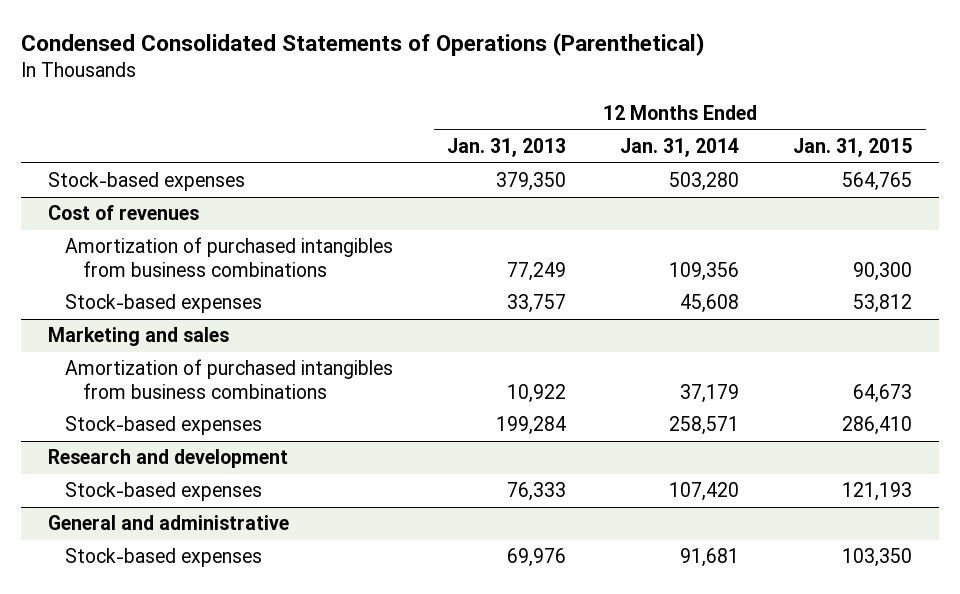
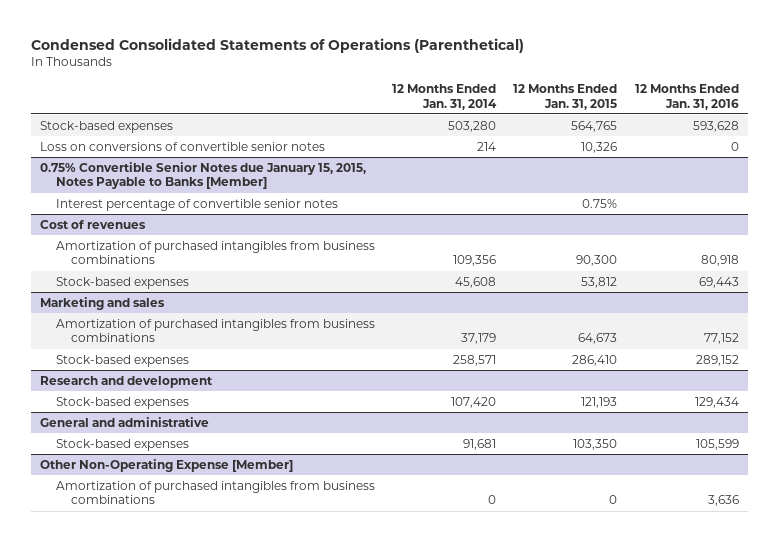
- | 12 Months Ended Jan. 31, 2013 | 12 Months Ended Jan. 31, 2014 | 12 Months Ended Jan. 31, 2015
+ | 12 Months Ended Jan. 31, 2014 | 12 Months Ended Jan. 31, 2015 | 12 Months Ended Jan. 31, 2016
+ Loss on conversions of convertible senior notes | 214 | 10,326 | 0
+ 0.75% Convertible Senior Notes due January 15, 2015, Notes Payable to Banks [Member]
+ Interest percentage of convertible senior notes | | 0.75% |
+ Other Non-Operating Expense [Member]
+ Amortization of purchased intangibles from business combinations | 0 | 0 | 3,636

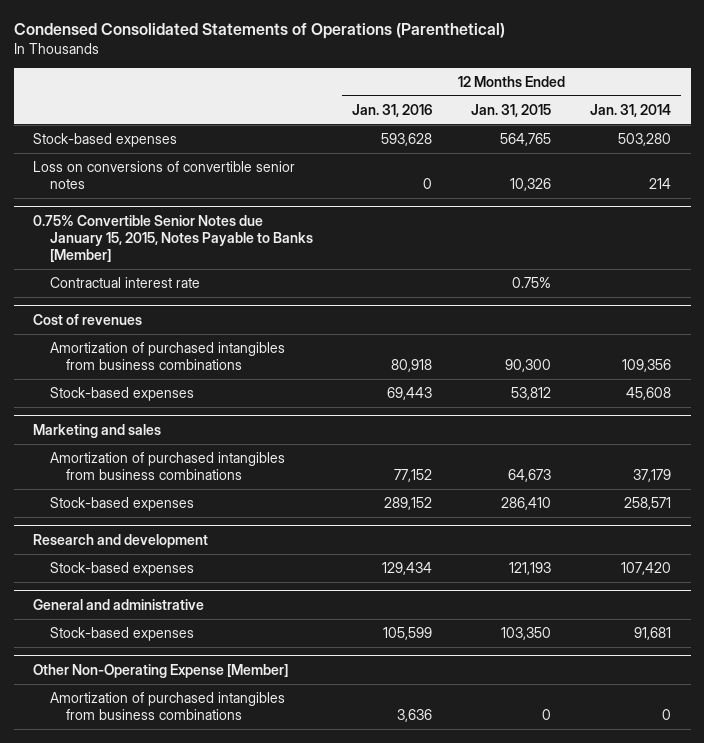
- | 12 Months Ended Jan. 31, 2014 | 12 Months Ended Jan. 31, 2015 | 12 Months Ended Jan. 31, 2016
+ | 12 Months Ended Jan. 31, 2016 | 12 Months Ended Jan. 31, 2015 | 12 Months Ended Jan. 31, 2014
@ 0.75% Convertible Senior Notes due January 15, 2015, Notes Payable to Banks [Member]
- Interest percentage of convertible senior notes | | 0.75% |
+ Contractual interest rate | | 0.75% |

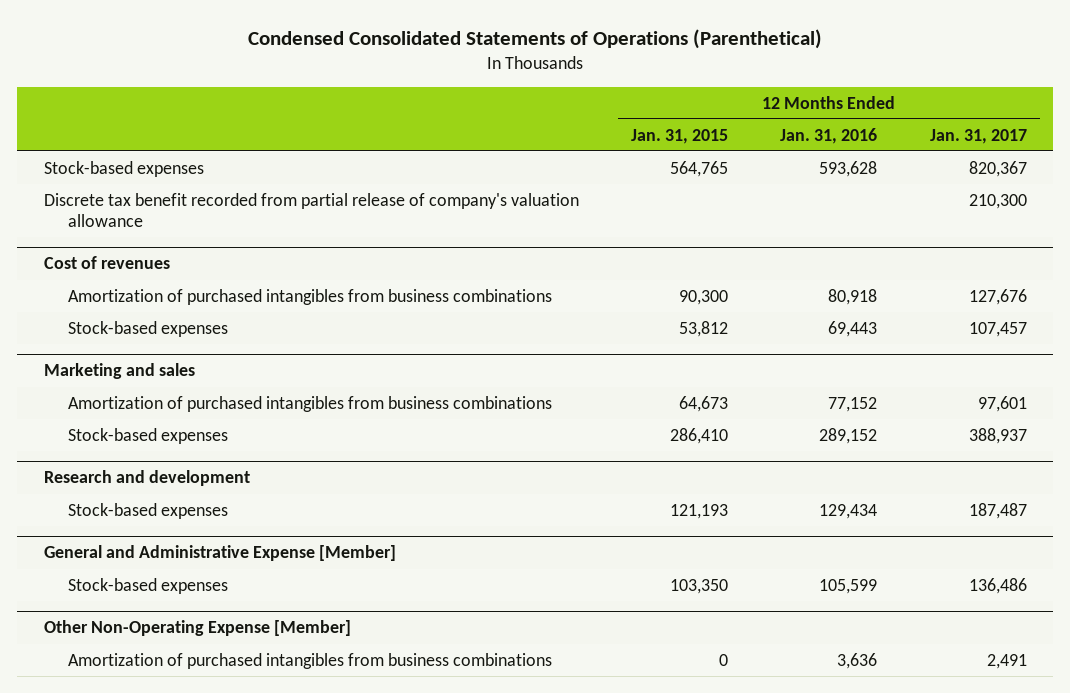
- | 12 Months Ended Jan. 31, 2016 | 12 Months Ended Jan. 31, 2015 | 12 Months Ended Jan. 31, 2014
+ | 12 Months Ended Jan. 31, 2015 | 12 Months Ended Jan. 31, 2016 | 12 Months Ended Jan. 31, 2017
- Loss on conversions of convertible senior notes | 0 | 10,326 | 214
- 0.75% Convertible Senior Notes due January 15, 2015, Notes Payable to Banks [Member]
- Contractual interest rate | | 0.75% |
+ Discrete tax benefit recorded from partial release of company's valuation allowance | | | 210,300
- General and administrative
+ General and Administrative Expense [Member]

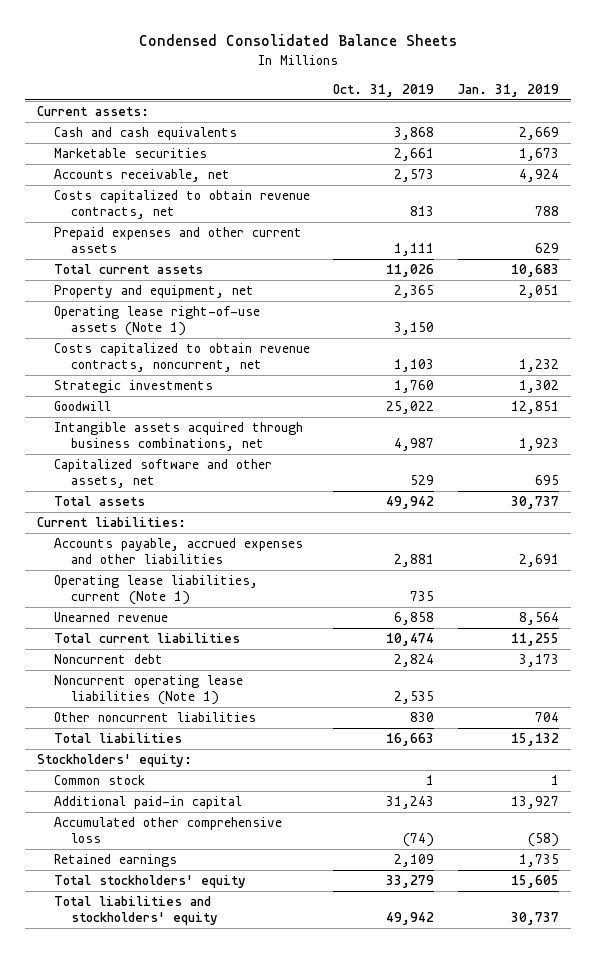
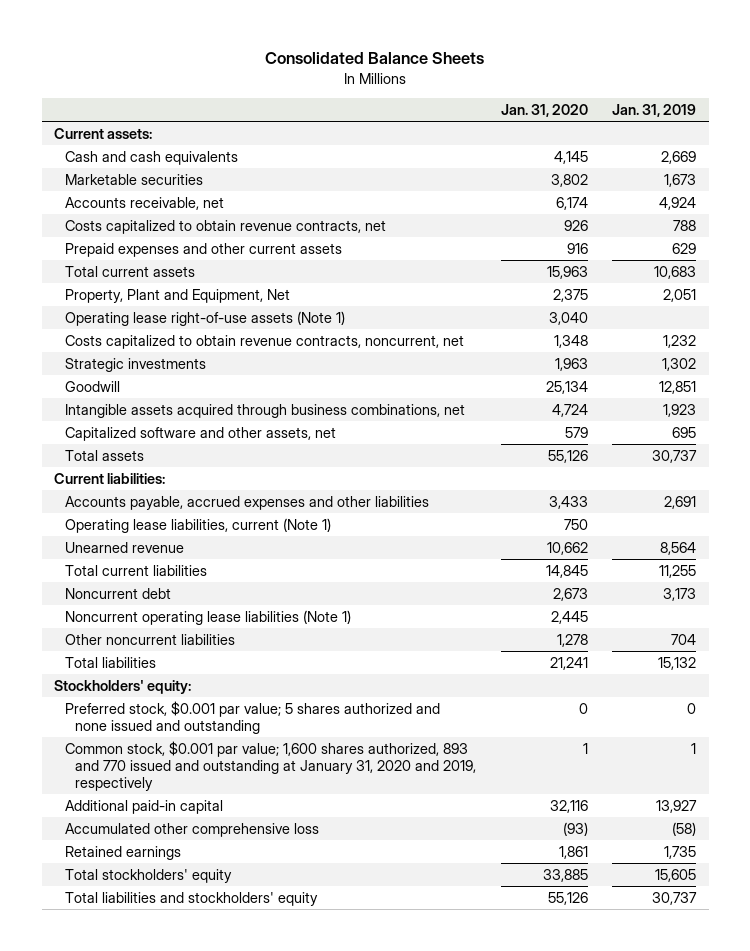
- Condensed Consolidated Balance Sheets
+ Consolidated Balance Sheets
- | Oct. 31, 2019 | Jan. 31, 2019
+ | Jan. 31, 2020 | Jan. 31, 2019
- Property and equipment, net | 2,365 | 2,051
+ Property, Plant and Equipment, Net | 2,375 | 2,051
- Common stock | 1 | 1
+ Preferred stock, $0.001 par value; 5 shares authorized and none issued and outstanding | 0 | 0
+ Common stock, $0.001 par value; 1,600 shares authorized, 893 and 770 issued and outstanding at January 31, 2020 and 2019, respectively | 1 | 1

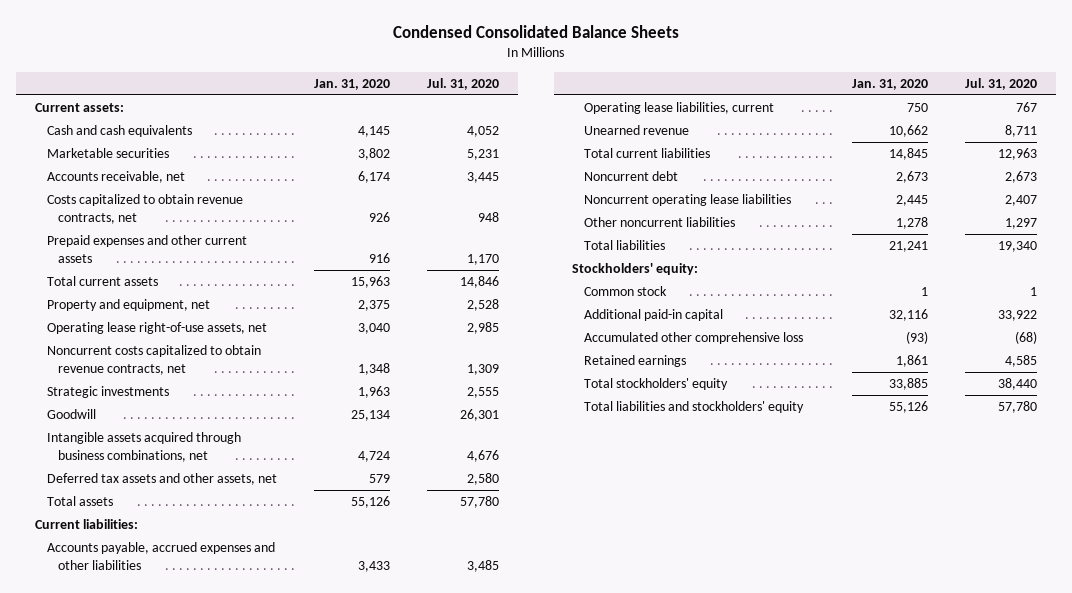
- Consolidated Balance Sheets
+ Condensed Consolidated Balance Sheets
- | Jan. 31, 2020 | Jan. 31, 2019
+ | Jan. 31, 2020 | Jul. 31, 2020
- Property, Plant and Equipment, Net | 2,375 | 2,051
- Operating lease right-of-use assets (Note 1) | 3,040 |
- Costs capitalized to obtain revenue contracts, noncurrent, net | 1,348 | 1,232
+ Property and equipment, net | 2,375 | 2,528
+ Operating lease right-of-use assets, net | 3,040 | 2,985
+ Noncurrent costs capitalized to obtain revenue contracts, net | 1,348 | 1,309
- Capitalized software and other assets, net | 579 | 695
+ Deferred tax assets and other assets, net | 579 | 2,580
- Operating lease liabilities, current (Note 1) | 750 |
+ Operating lease liabilities, current | 750 | 767
- Noncurrent operating lease liabilities (Note 1) | 2,445 |
+ Noncurrent operating lease liabilities | 2,445 | 2,407
- Preferred stock, $0.001 par value; 5 shares authorized and none issued and outstanding | 0 | 0
- Common stock, $0.001 par value; 1,600 shares authorized, 893 and 770 issued and outstanding at January 31, 2020 and 2019, respectively | 1 | 1
+ Common stock | 1 | 1

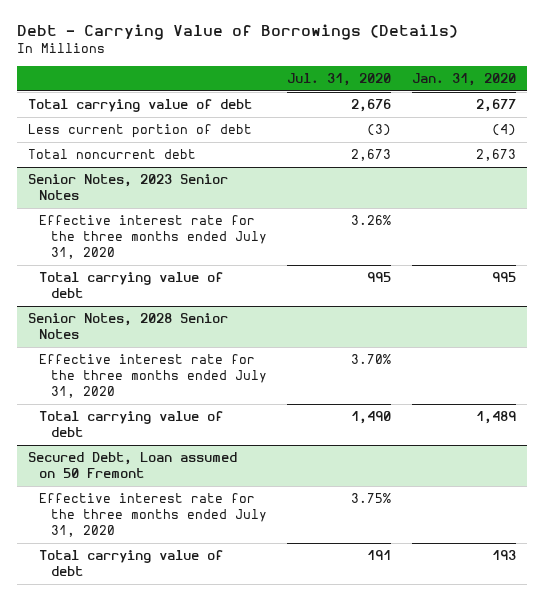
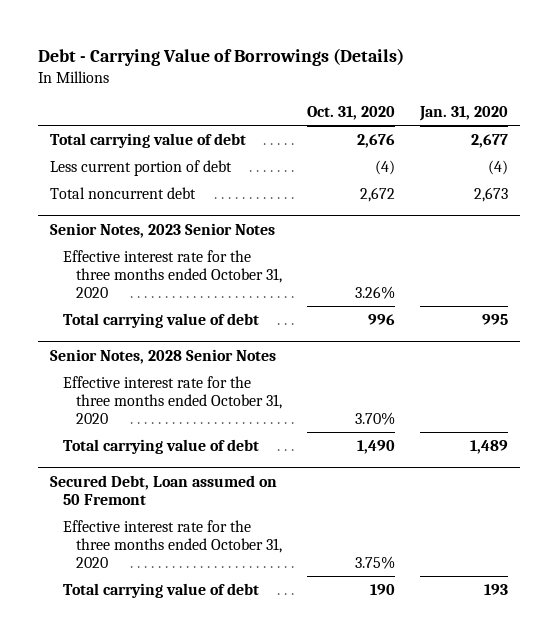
- | Jul. 31, 2020 | Jan. 31, 2020
+ | Oct. 31, 2020 | Jan. 31, 2020
@ Senior Notes, 2023 Senior Notes
- Effective interest rate for the three months ended July 31, 2020 | 3.26% |
+ Effective interest rate for the three months ended October 31, 2020 | 3.26% |
@ Senior Notes, 2028 Senior Notes
- Effective interest rate for the three months ended July 31, 2020 | 3.70% |
+ Effective interest rate for the three months ended October 31, 2020 | 3.70% |
@ Secured Debt, Loan assumed on 50 Fremont
- Effective interest rate for the three months ended July 31, 2020 | 3.75% |
+ Effective interest rate for the three months ended October 31, 2020 | 3.75% |

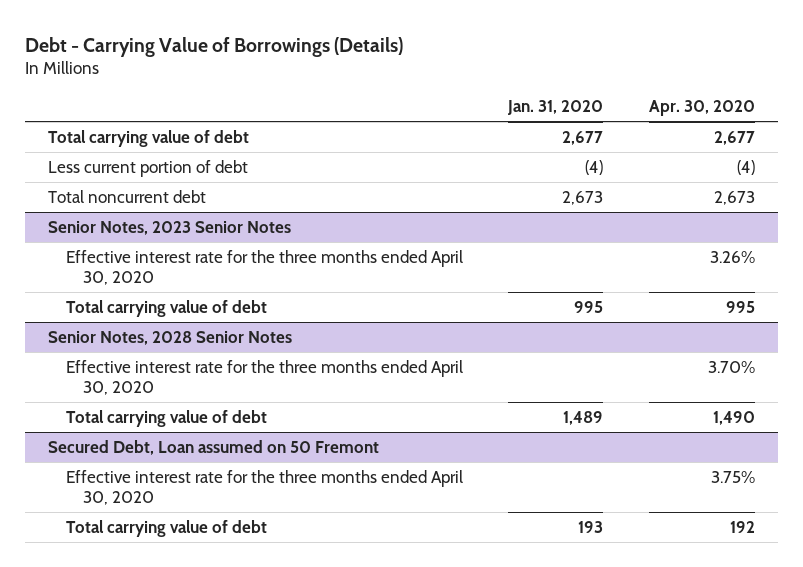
- | Oct. 31, 2020 | Jan. 31, 2020
+ | Jan. 31, 2020 | Apr. 30, 2020
@ Senior Notes, 2023 Senior Notes
- Effective interest rate for the three months ended October 31, 2020 | 3.26% |
+ Effective interest rate for the three months ended April 30, 2020 | | 3.26%
@ Senior Notes, 2028 Senior Notes
- Effective interest rate for the three months ended October 31, 2020 | 3.70% |
+ Effective interest rate for the three months ended April 30, 2020 | | 3.70%
@ Secured Debt, Loan assumed on 50 Fremont
- Effective interest rate for the three months ended October 31, 2020 | 3.75% |
+ Effective interest rate for the three months ended April 30, 2020 | | 3.75%

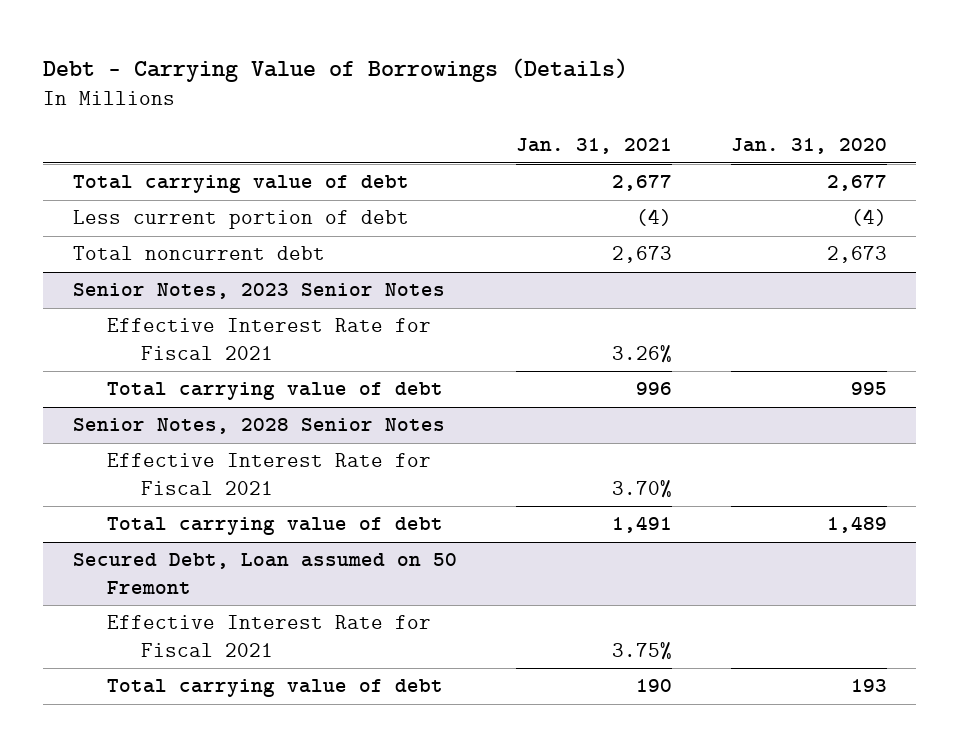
- | Jan. 31, 2020 | Apr. 30, 2020
+ | Jan. 31, 2021 | Jan. 31, 2020
@ Senior Notes, 2023 Senior Notes
- Effective interest rate for the three months ended April 30, 2020 | | 3.26%
+ Effective Interest Rate for Fiscal 2021 | 3.26% |
@ Senior Notes, 2028 Senior Notes
- Effective interest rate for the three months ended April 30, 2020 | | 3.70%
+ Effective Interest Rate for Fiscal 2021 | 3.70% |
@ Secured Debt, Loan assumed on 50 Fremont
- Effective interest rate for the three months ended April 30, 2020 | | 3.75%
+ Effective Interest Rate for Fiscal 2021 | 3.75% |

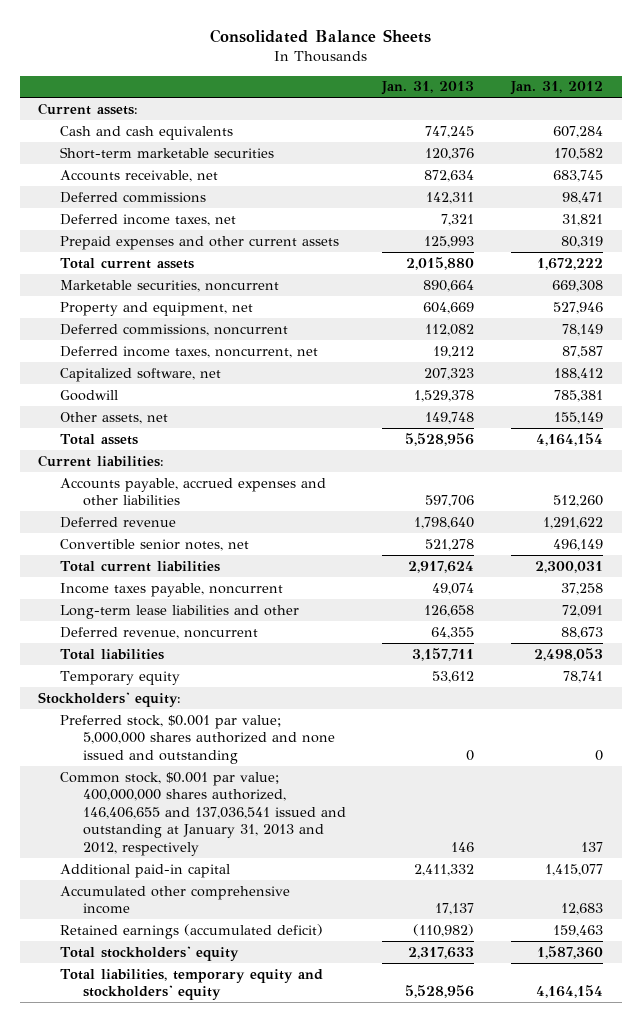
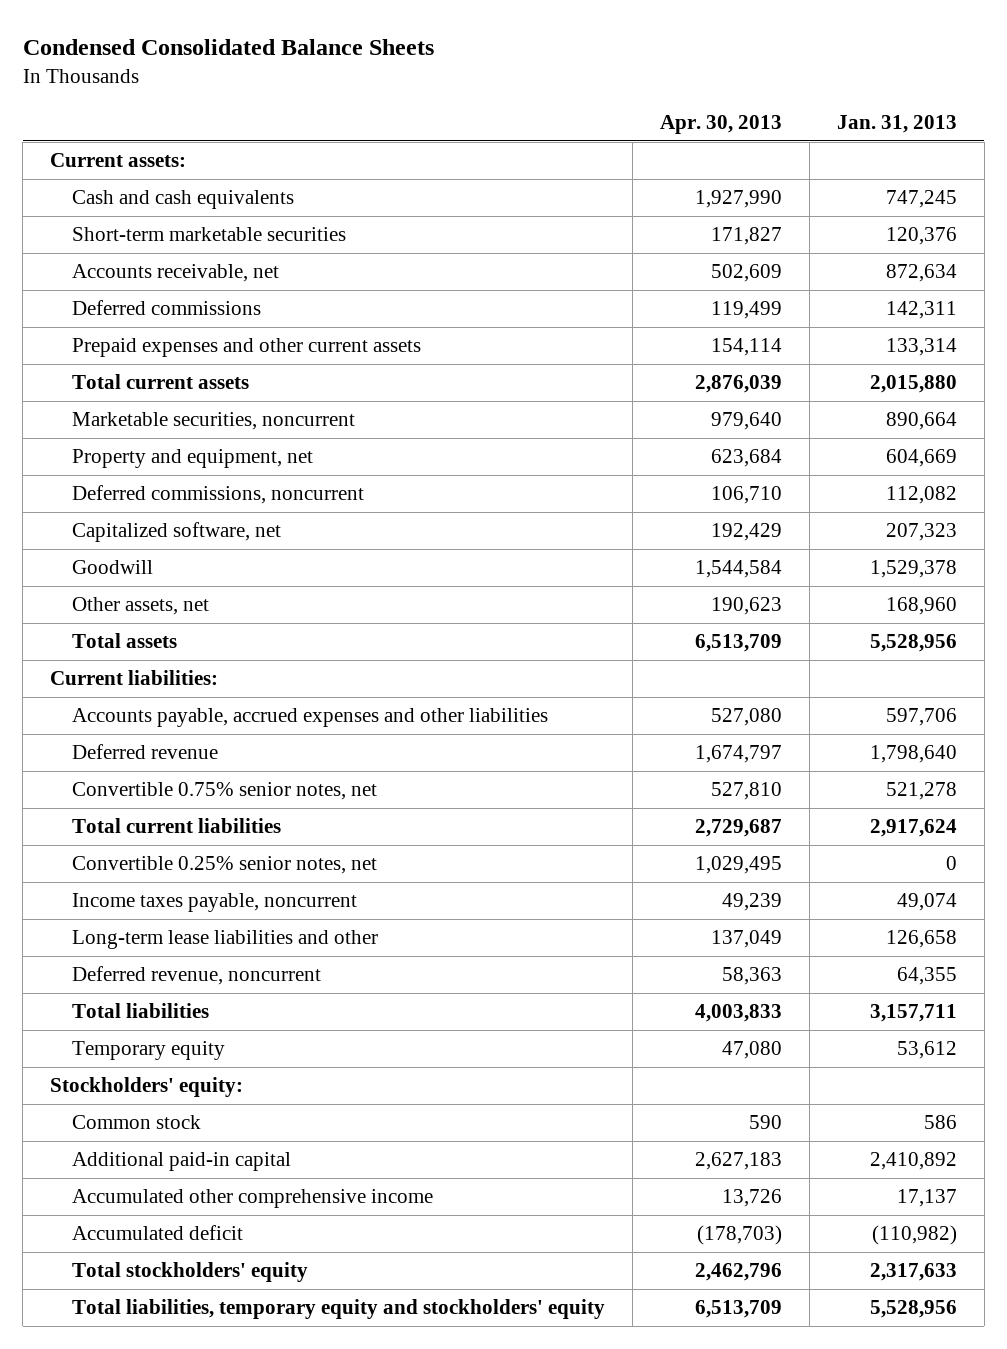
- Consolidated Balance Sheets
+ Condensed Consolidated Balance Sheets
- | Jan. 31, 2013 | Jan. 31, 2012
+ | Apr. 30, 2013 | Jan. 31, 2013
- Deferred income taxes, net | 7,321 | 31,821
- Prepaid expenses and other current assets | 125,993 | 80,319
+ Prepaid expenses and other current assets | 154,114 | 133,314
- Deferred income taxes, noncurrent, net | 19,212 | 87,587
- Other assets, net | 149,748 | 155,149
+ Other assets, net | 190,623 | 168,960
- Convertible senior notes, net | 521,278 | 496,149
+ Convertible 0.75% senior notes, net | 527,810 | 521,278
+ Convertible 0.25% senior notes, net | 1,029,495 | 0
- Preferred stock, $0.001 par value; 5,000,000 shares authorized and none issued and outstanding | 0 | 0
- Common stock, $0.001 par value; 400,000,000 shares authorized, 146,406,655 and 137,036,541 issued and outstanding at January 31, 2013 and 2012, respectively | 146 | 137
- Additional paid-in capital | 2,411,332 | 1,415,077
+ Common stock | 590 | 586
+ Additional paid-in capital | 2,627,183 | 2,410,892
- Retained earnings (accumulated deficit) | (110,982) | 159,463
+ Accumulated deficit | (178,703) | (110,982)

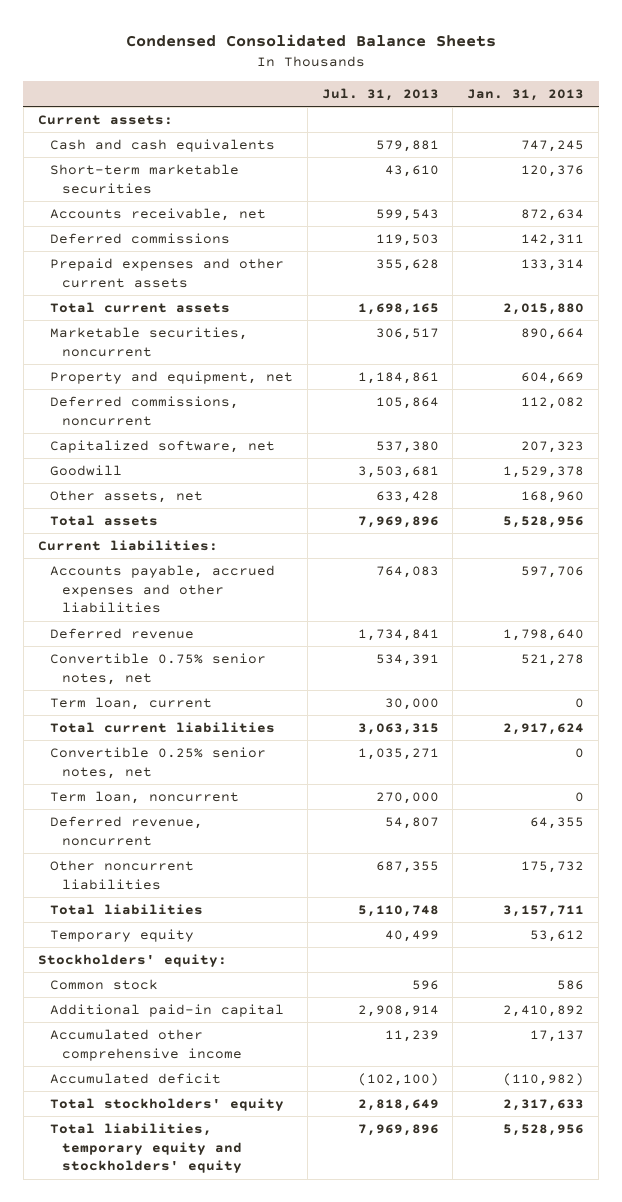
- | Apr. 30, 2013 | Jan. 31, 2013
+ | Jul. 31, 2013 | Jan. 31, 2013
+ Term loan, current | 30,000 | 0
- Income taxes payable, noncurrent | 49,239 | 49,074
- Long-term lease liabilities and other | 137,049 | 126,658
+ Term loan, noncurrent | 270,000 | 0
+ Other noncurrent liabilities | 687,355 | 175,732

